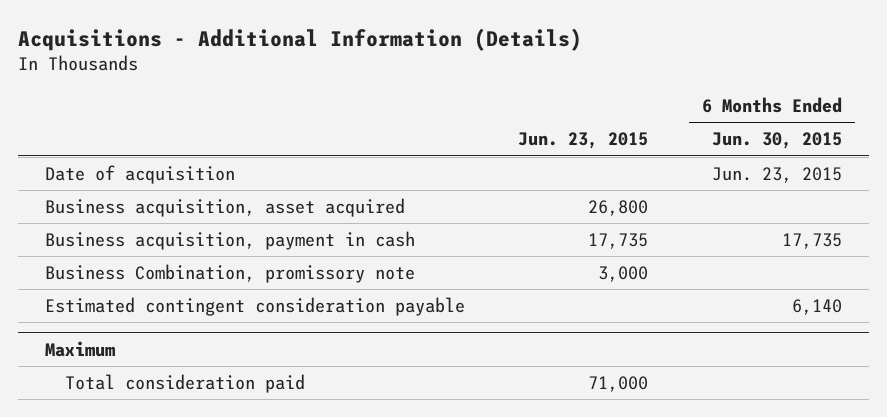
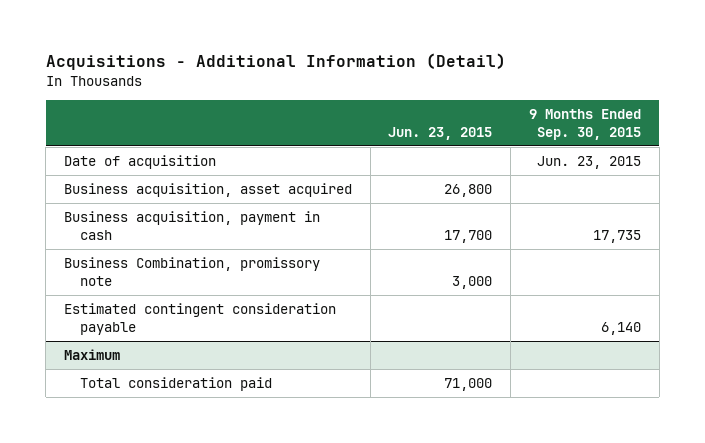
- Acquisitions - Additional Information (Details)
+ Acquisitions - Additional Information (Detail)
- | Jun. 23, 2015 | 6 Months Ended Jun. 30, 2015
+ | Jun. 23, 2015 | 9 Months Ended Sep. 30, 2015
- Business acquisition, payment in cash | 17,735 | 17,735
+ Business acquisition, payment in cash | 17,700 | 17,735

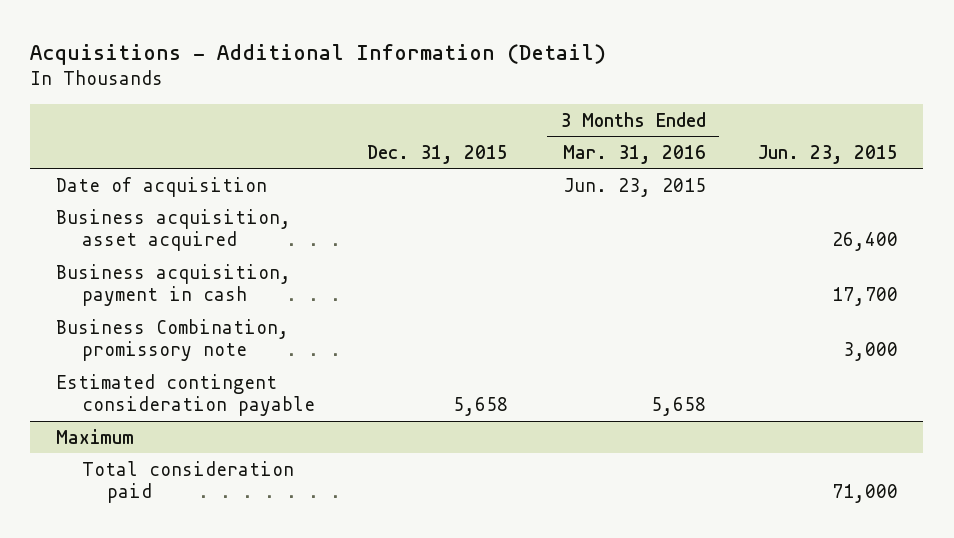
- | Jun. 23, 2015 | 9 Months Ended Sep. 30, 2015
+ | Dec. 31, 2015 | 3 Months Ended Mar. 31, 2016 | Jun. 23, 2015
- Business acquisition, asset acquired | 26,800 |
+ Business acquisition, asset acquired | | | 26,400

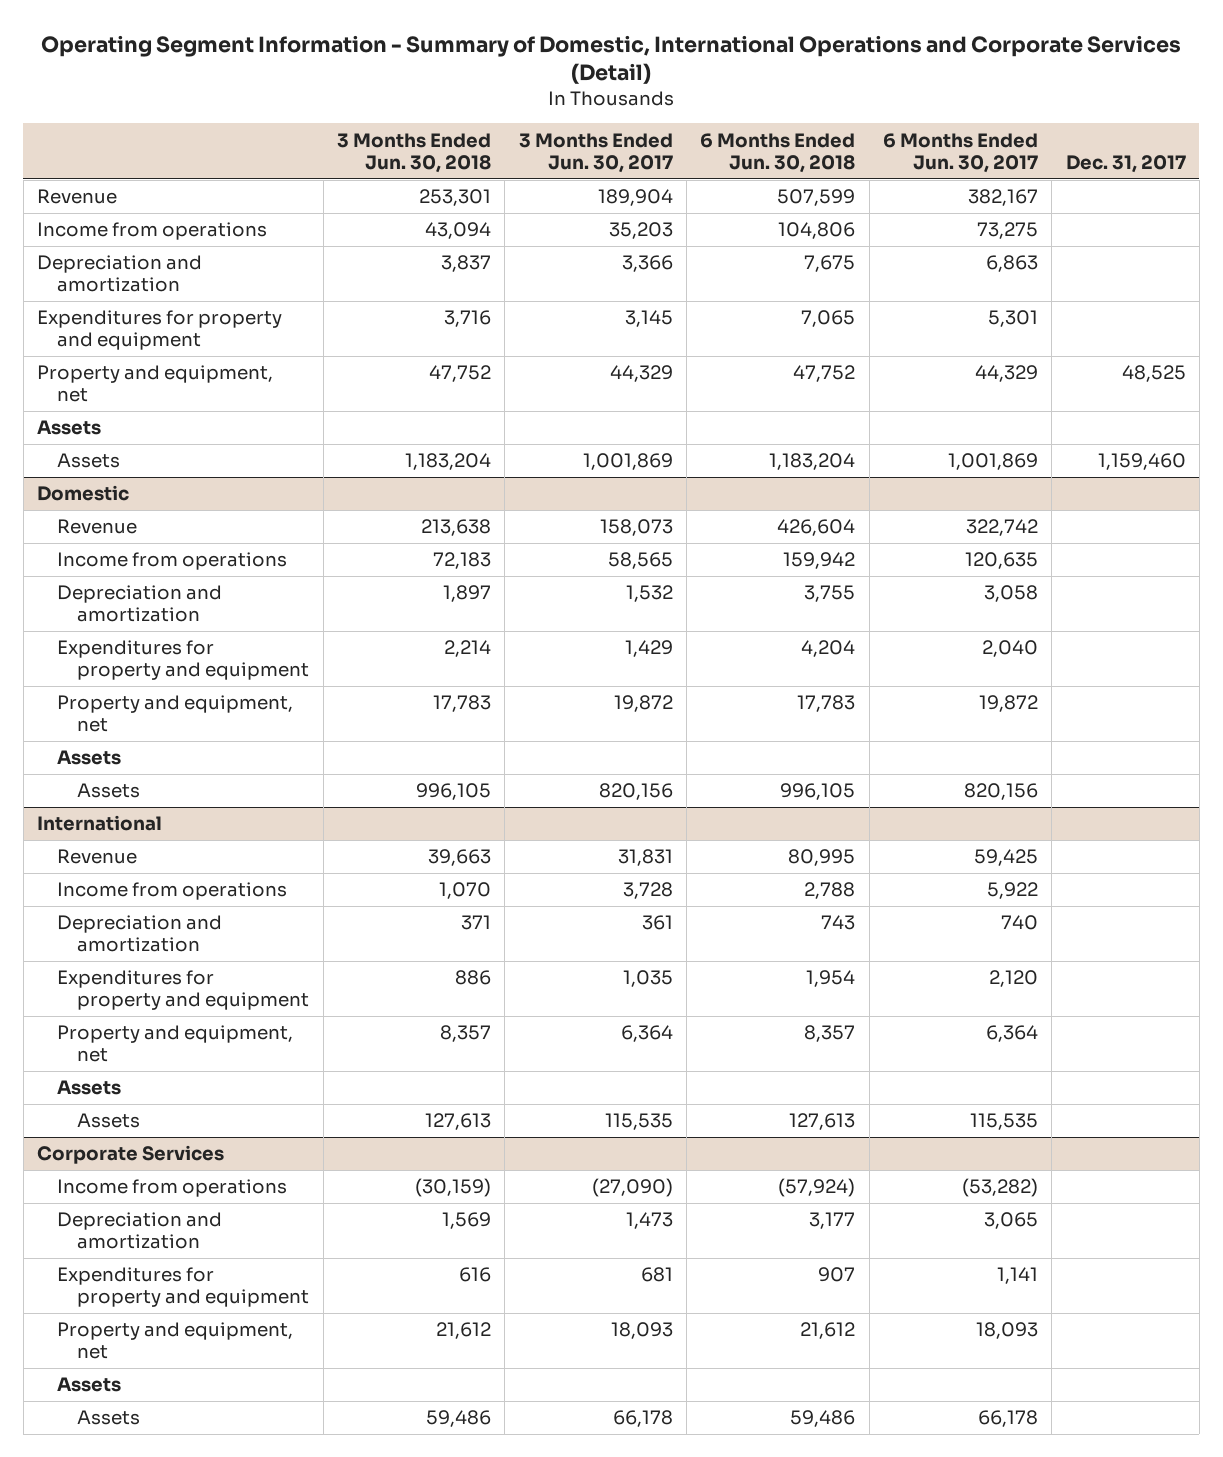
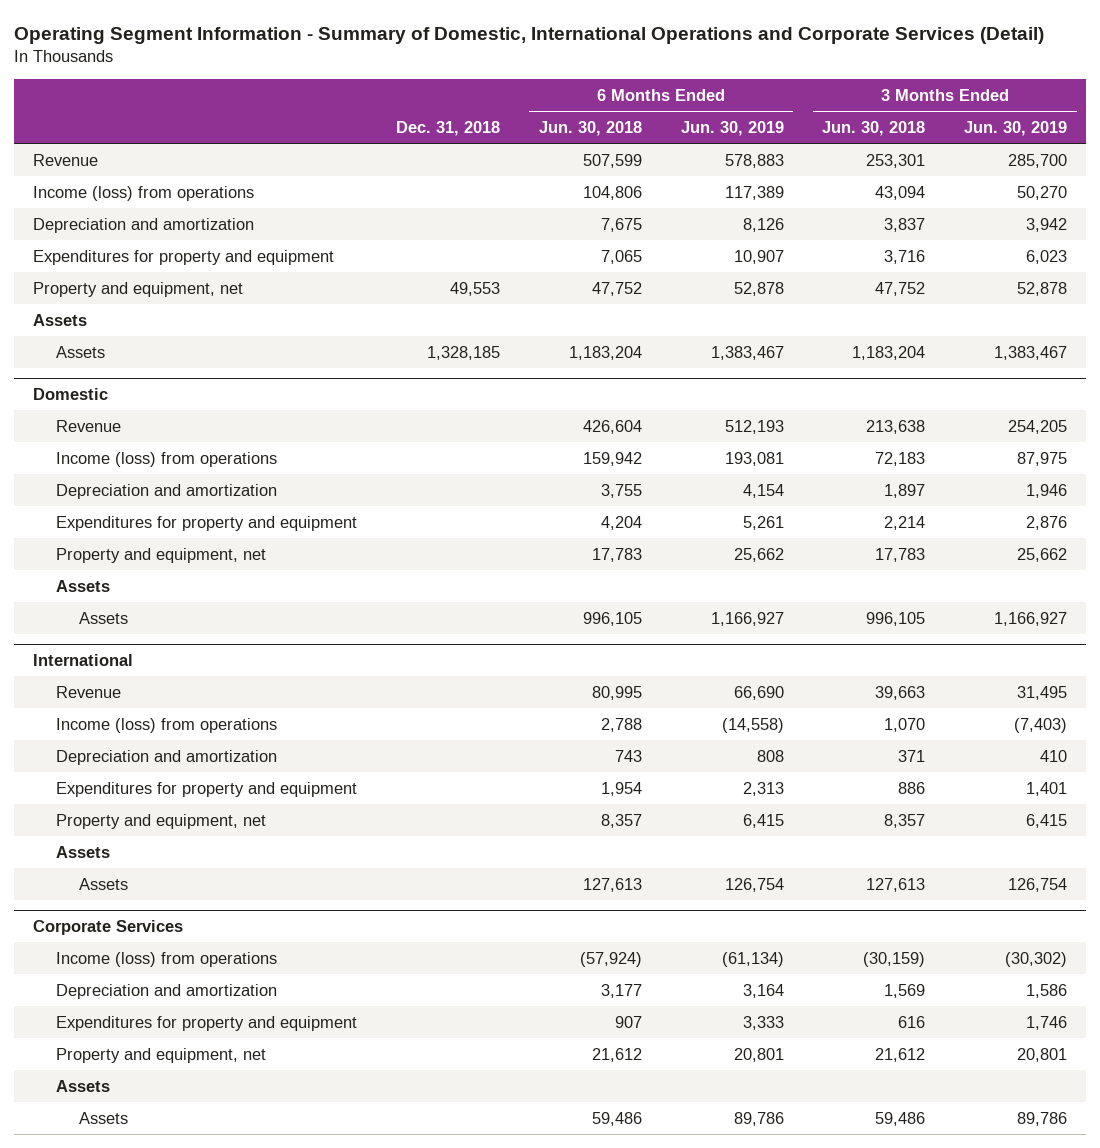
- | 3 Months Ended Jun. 30, 2018 | 3 Months Ended Jun. 30, 2017 | 6 Months Ended Jun. 30, 2018 | 6 Months Ended Jun. 30, 2017 | Dec. 31, 2017
+ | Dec. 31, 2018 | 6 Months Ended Jun. 30, 2018 | 6 Months Ended Jun. 30, 2019 | 3 Months Ended Jun. 30, 2018 | 3 Months Ended Jun. 30, 2019
- Income from operations | 43,094 | 35,203 | 104,806 | 73,275 |
+ Income (loss) from operations | | 104,806 | 117,389 | 43,094 | 50,270
@ Domestic
- Income from operations | 72,183 | 58,565 | 159,942 | 120,635 |
+ Income (loss) from operations | | 159,942 | 193,081 | 72,183 | 87,975
@ International
- Income from operations | 1,070 | 3,728 | 2,788 | 5,922 |
+ Income (loss) from operations | | 2,788 | (14,558) | 1,070 | (7,403)
@ Corporate Services
- Income from operations | (30,159) | (27,090) | (57,924) | (53,282) |
+ Income (loss) from operations | | (57,924) | (61,134) | (30,159) | (30,302)

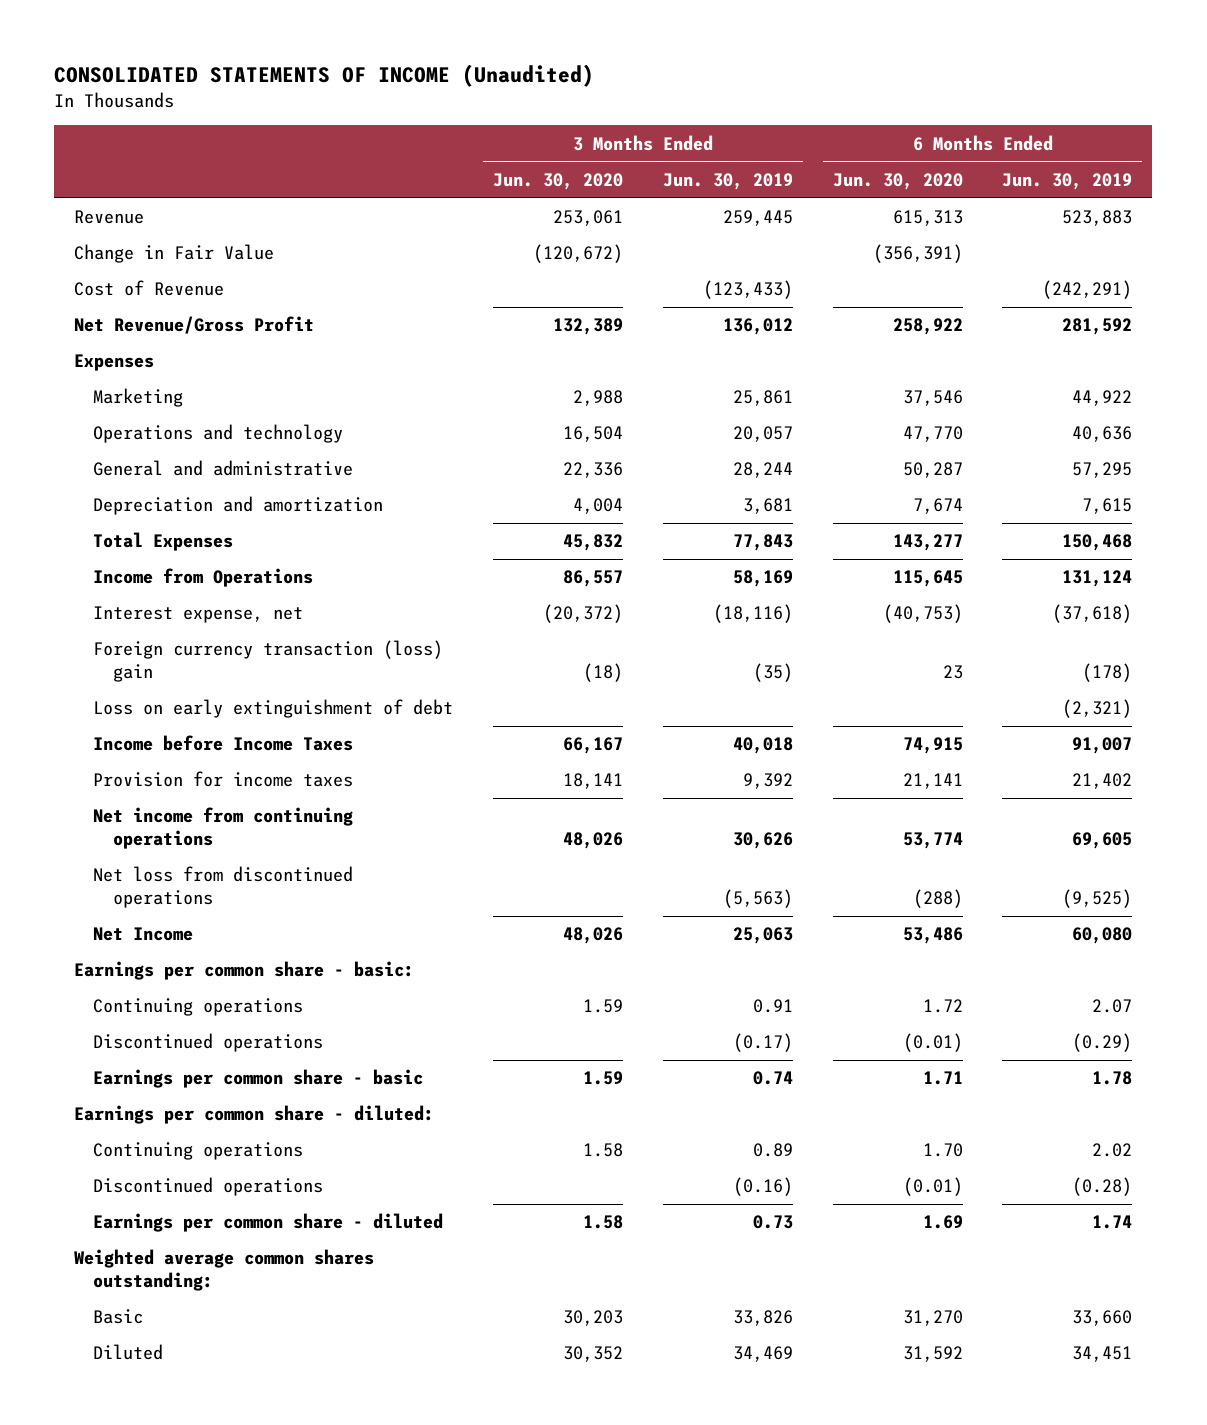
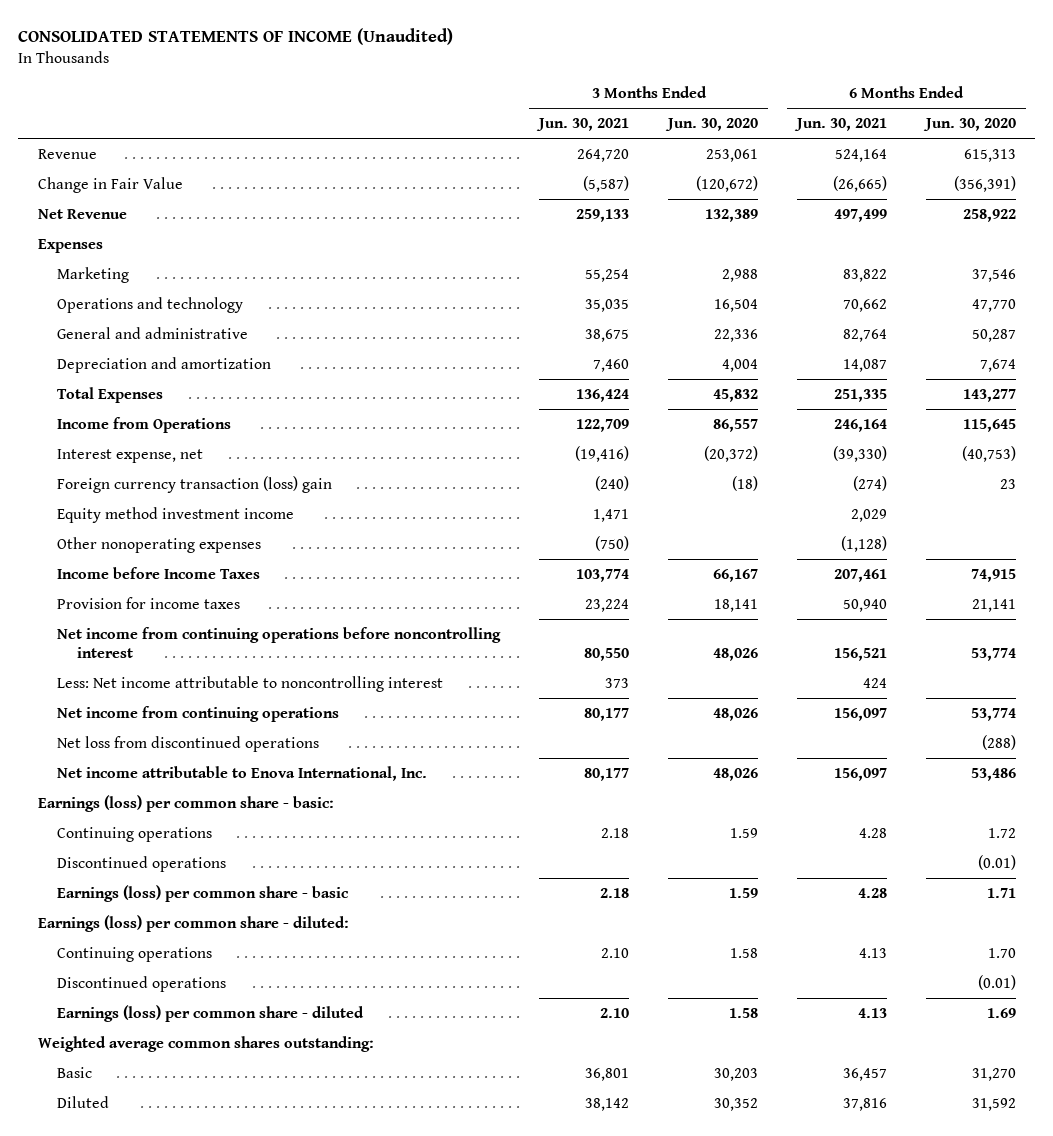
- | 3 Months Ended Jun. 30, 2020 | 3 Months Ended Jun. 30, 2019 | 6 Months Ended Jun. 30, 2020 | 6 Months Ended Jun. 30, 2019
+ | 3 Months Ended Jun. 30, 2021 | 3 Months Ended Jun. 30, 2020 | 6 Months Ended Jun. 30, 2021 | 6 Months Ended Jun. 30, 2020
- Cost of Revenue | | (123,433) | | (242,291)
- Net Revenue/Gross Profit | 132,389 | 136,012 | 258,922 | 281,592
+ Net Revenue | 259,133 | 132,389 | 497,499 | 258,922
- Loss on early extinguishment of debt | | | | (2,321)
+ Equity method investment income | 1,471 | | 2,029 |
+ Other nonoperating expenses | (750) | | (1,128) |
+ Net income from continuing operations before noncontrolling interest | 80,550 | 48,026 | 156,521 | 53,774
+ Less: Net income attributable to noncontrolling interest | 373 | | 424 |
- Net Income | 48,026 | 25,063 | 53,486 | 60,080
- Earnings per common share - basic:
+ Net income attributable to Enova International, Inc. | 80,177 | 48,026 | 156,097 | 53,486
+ Earnings (loss) per common share - basic:
- Earnings per common share - basic | 1.59 | 0.74 | 1.71 | 1.78
- Earnings per common share - diluted:
+ Earnings (loss) per common share - basic | 2.18 | 1.59 | 4.28 | 1.71
+ Earnings (loss) per common share - diluted:
- Earnings per common share - diluted | 1.58 | 0.73 | 1.69 | 1.74
+ Earnings (loss) per common share - diluted | 2.10 | 1.58 | 4.13 | 1.69

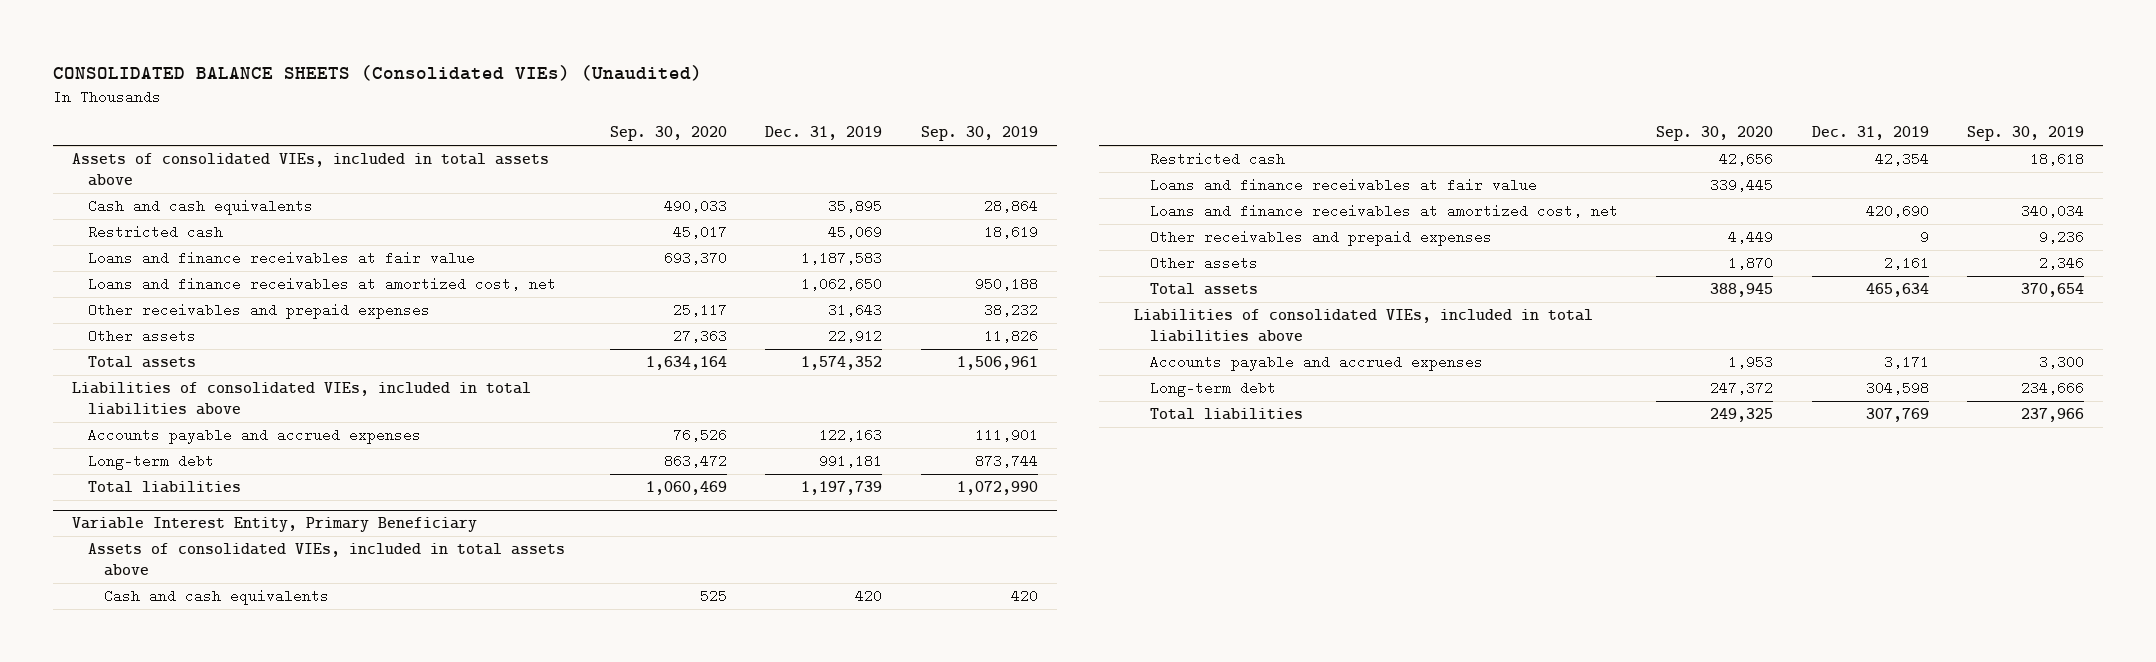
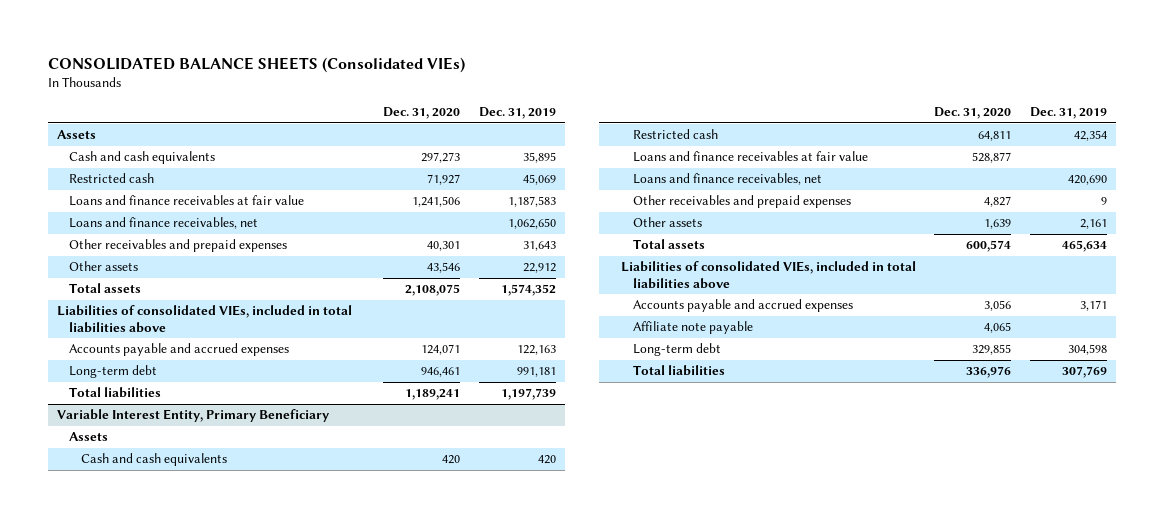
- CONSOLIDATED BALANCE SHEETS (Consolidated VIEs) (Unaudited)
+ CONSOLIDATED BALANCE SHEETS (Consolidated VIEs)
- | Sep. 30, 2020 | Dec. 31, 2019 | Sep. 30, 2019
+ | Dec. 31, 2020 | Dec. 31, 2019
- Assets of consolidated VIEs, included in total assets above
+ Assets
- Loans and finance receivables at amortized cost, net | | 1,062,650 | 950,188
+ Loans and finance receivables, net | | 1,062,650
@ Variable Interest Entity, Primary Beneficiary
- Assets of consolidated VIEs, included in total assets above
+ Assets
- Loans and finance receivables at amortized cost, net | | 420,690 | 340,034
+ Loans and finance receivables, net | | 420,690
+ Affiliate note payable | 4,065 |

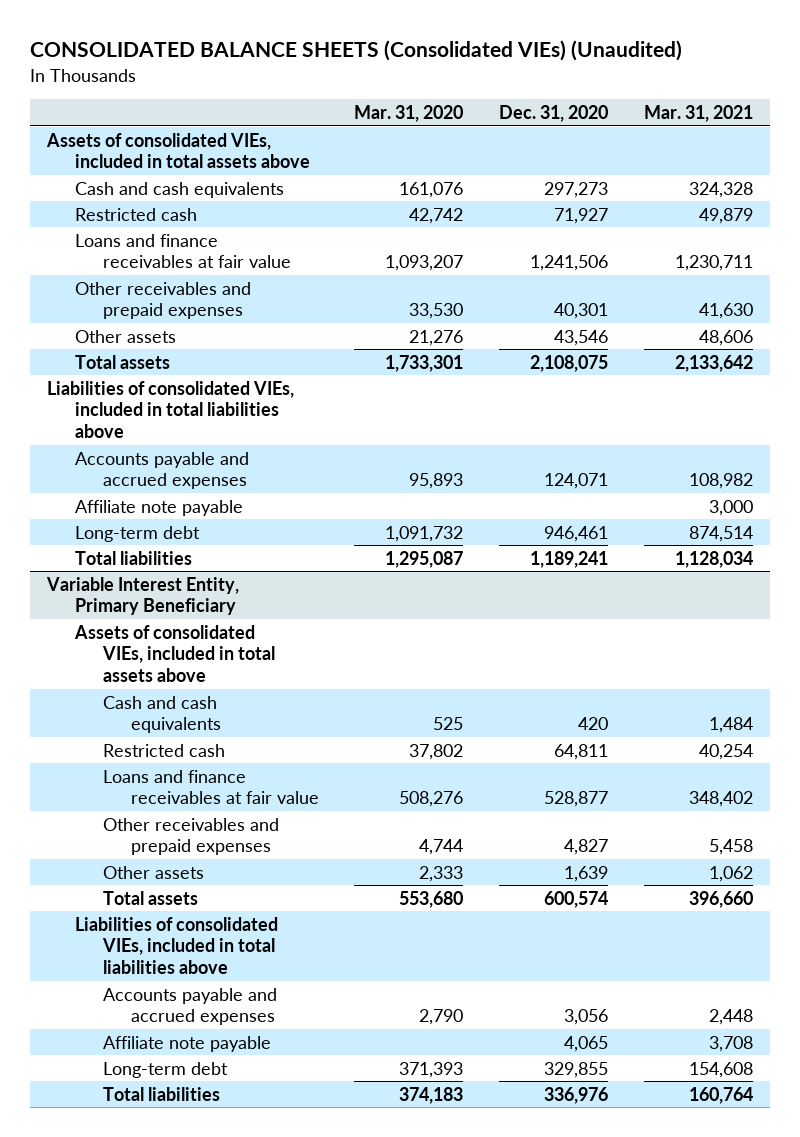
- CONSOLIDATED BALANCE SHEETS (Consolidated VIEs)
+ CONSOLIDATED BALANCE SHEETS (Consolidated VIEs) (Unaudited)
- | Dec. 31, 2020 | Dec. 31, 2019
+ | Mar. 31, 2020 | Dec. 31, 2020 | Mar. 31, 2021
- Assets
+ Assets of consolidated VIEs, included in total assets above
- Loans and finance receivables, net | | 1,062,650
+ Affiliate note payable | | | 3,000
@ Variable Interest Entity, Primary Beneficiary
- Assets
+ Assets of consolidated VIEs, included in total assets above
- Loans and finance receivables, net | | 420,690

